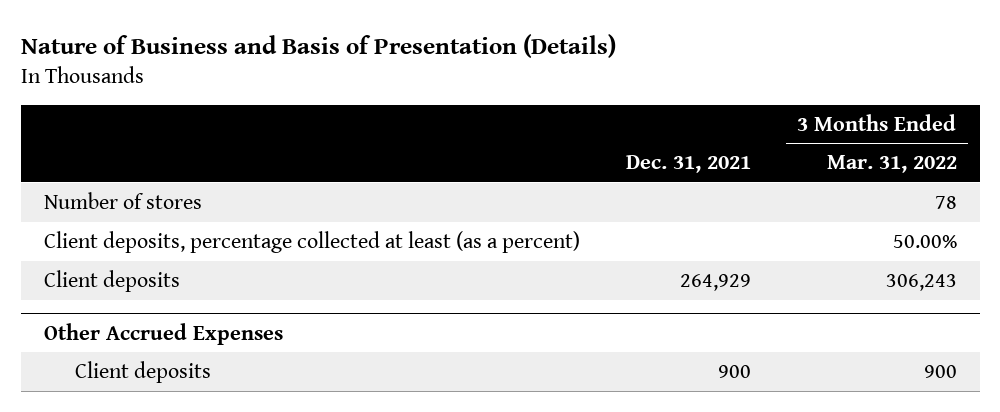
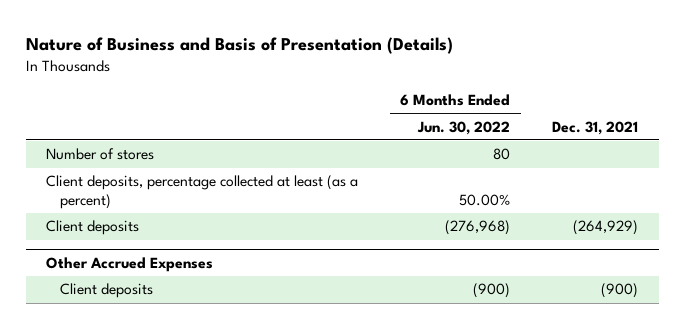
- | Dec. 31, 2021 | 3 Months Ended Mar. 31, 2022
+ | 6 Months Ended Jun. 30, 2022 | Dec. 31, 2021
- Client deposits | 264,929 | 306,243
+ Client deposits | (276,968) | (264,929)
@ Other Accrued Expenses
- Client deposits | 900 | 900
+ Client deposits | (900) | (900)

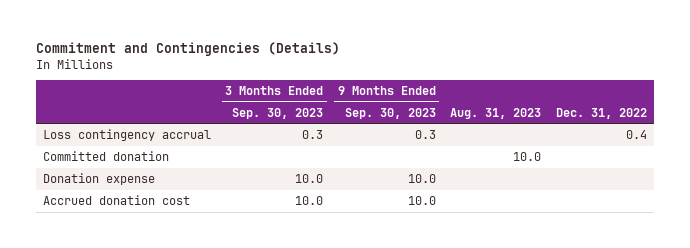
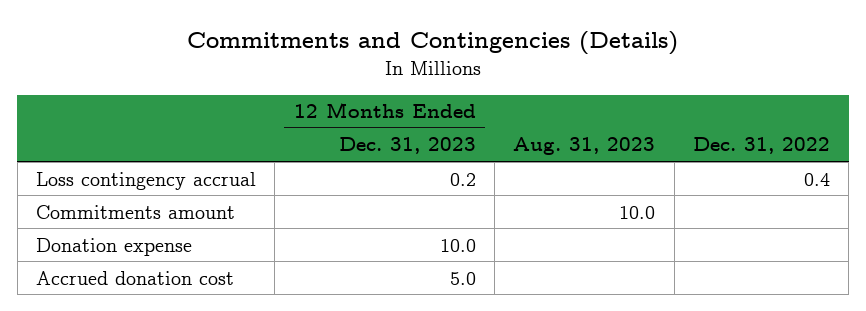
- Commitment and Contingencies (Details)
+ Commitments and Contingencies (Details)
- | 3 Months Ended Sep. 30, 2023 | 9 Months Ended Sep. 30, 2023 | Aug. 31, 2023 | Dec. 31, 2022
+ | 12 Months Ended Dec. 31, 2023 | Aug. 31, 2023 | Dec. 31, 2022
- Committed donation | | | 10.0 |
+ Commitments amount | | 10.0 |

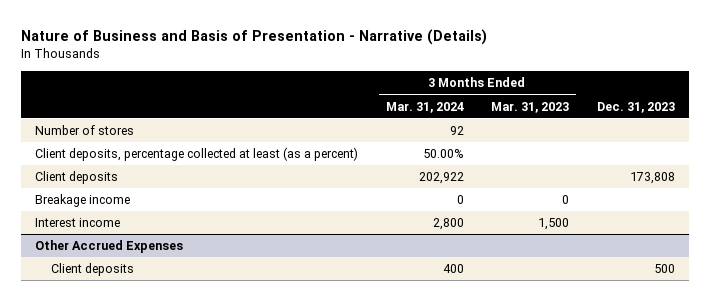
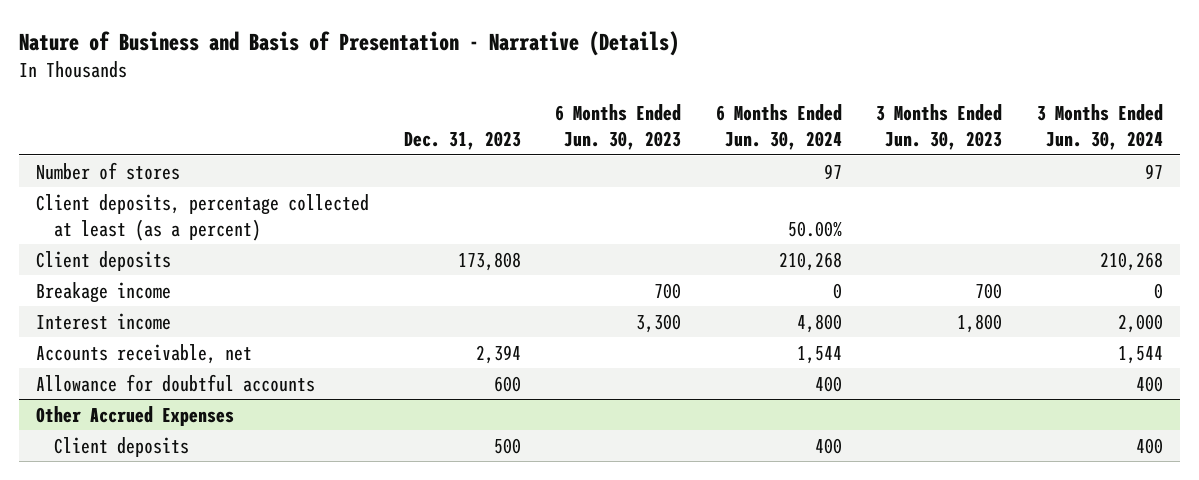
- | 3 Months Ended Mar. 31, 2024 | 3 Months Ended Mar. 31, 2023 | Dec. 31, 2023
+ | Dec. 31, 2023 | 6 Months Ended Jun. 30, 2023 | 6 Months Ended Jun. 30, 2024 | 3 Months Ended Jun. 30, 2023 | 3 Months Ended Jun. 30, 2024
+ Accounts receivable, net | 2,394 | | 1,544 | | 1,544
+ Allowance for doubtful accounts | 600 | | 400 | | 400

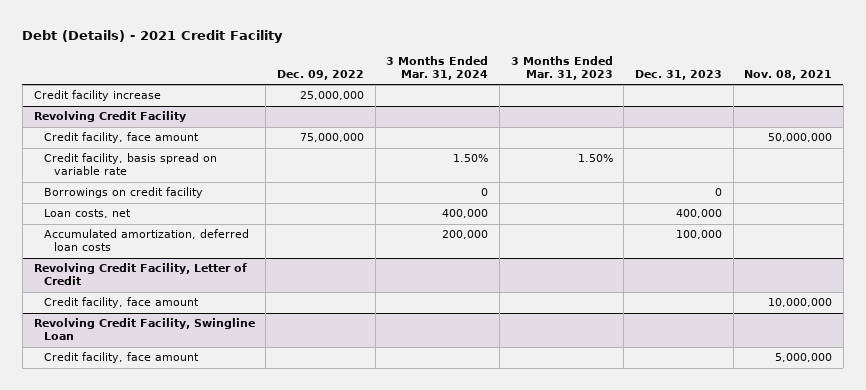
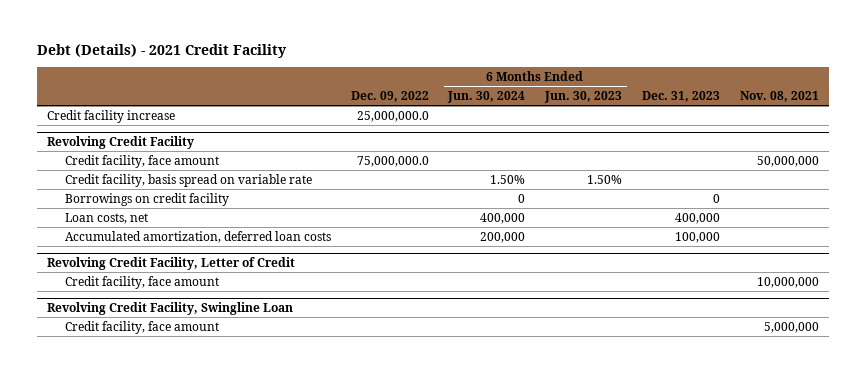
- | Dec. 09, 2022 | 3 Months Ended Mar. 31, 2024 | 3 Months Ended Mar. 31, 2023 | Dec. 31, 2023 | Nov. 08, 2021
+ | Dec. 09, 2022 | 6 Months Ended Jun. 30, 2024 | 6 Months Ended Jun. 30, 2023 | Dec. 31, 2023 | Nov. 08, 2021
- Credit facility increase | 25,000,000 | | | |
+ Credit facility increase | 25,000,000.0 | | | |
@ Revolving Credit Facility
- Credit facility, face amount | 75,000,000 | | | | 50,000,000
+ Credit facility, face amount | 75,000,000.0 | | | | 50,000,000

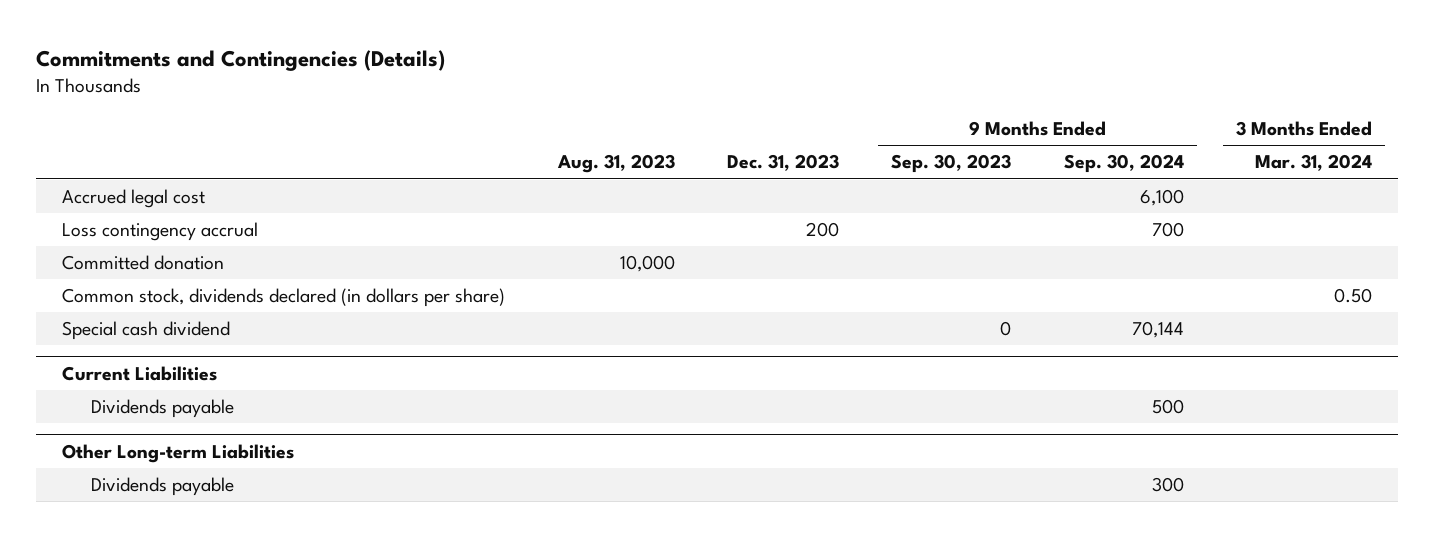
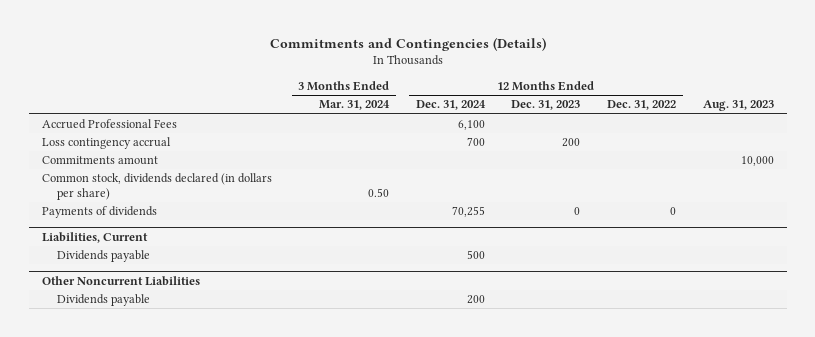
- | Aug. 31, 2023 | Dec. 31, 2023 | 9 Months Ended Sep. 30, 2023 | 9 Months Ended Sep. 30, 2024 | 3 Months Ended Mar. 31, 2024
+ | 3 Months Ended Mar. 31, 2024 | 12 Months Ended Dec. 31, 2024 | 12 Months Ended Dec. 31, 2023 | 12 Months Ended Dec. 31, 2022 | Aug. 31, 2023
- Accrued legal cost | | | | 6,100 |
+ Accrued Professional Fees | | 6,100 | | |
- Committed donation | 10,000 | | | |
+ Commitments amount | | | | | 10,000
- Special cash dividend | | | 0 | 70,144 |
- Current Liabilities
+ Payments of dividends | | 70,255 | 0 | 0 |
+ Liabilities, Current
- Other Long-term Liabilities
+ Other Noncurrent Liabilities

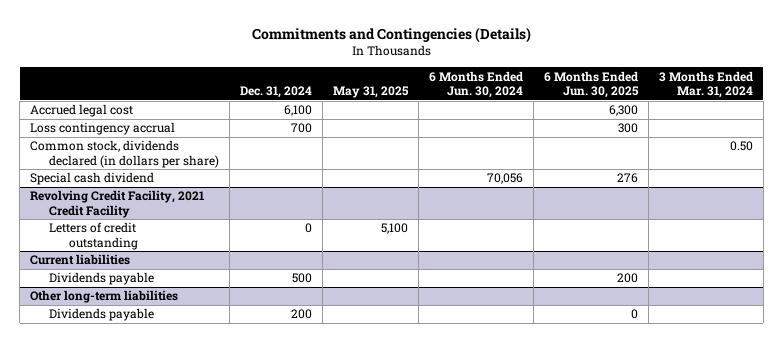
- | 3 Months Ended Mar. 31, 2024 | 12 Months Ended Dec. 31, 2024 | 12 Months Ended Dec. 31, 2023 | 12 Months Ended Dec. 31, 2022 | Aug. 31, 2023
+ | Dec. 31, 2024 | May 31, 2025 | 6 Months Ended Jun. 30, 2024 | 6 Months Ended Jun. 30, 2025 | 3 Months Ended Mar. 31, 2024
- Accrued Professional Fees | | 6,100 | | |
+ Accrued legal cost | 6,100 | | | 6,300 |
- Commitments amount | | | | | 10,000
- Payments of dividends | | 70,255 | 0 | 0 |
- Liabilities, Current
+ Special cash dividend | | | 70,056 | 276 |
+ Revolving Credit Facility, 2021 Credit Facility
+ Letters of credit outstanding | 0 | 5,100 | | |
+ Current liabilities
- Other Noncurrent Liabilities
+ Other long-term liabilities

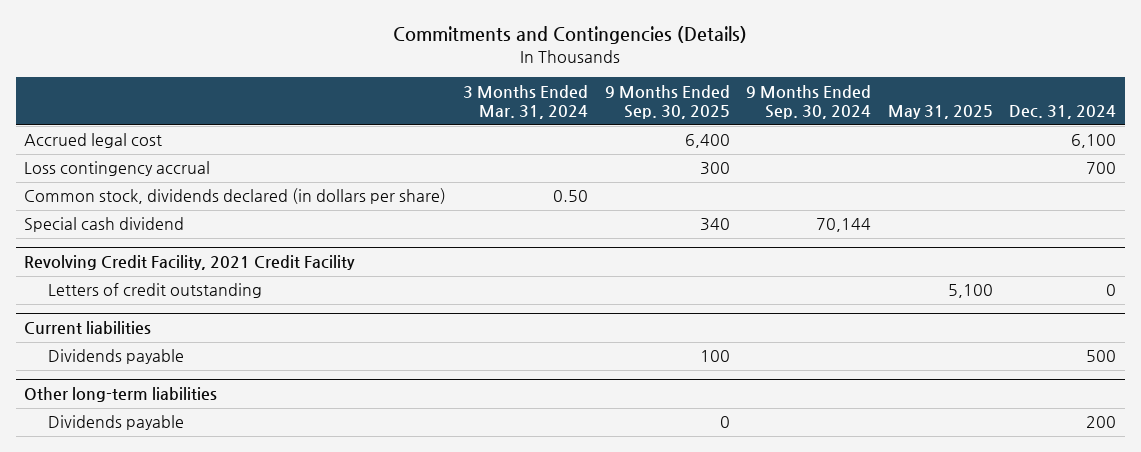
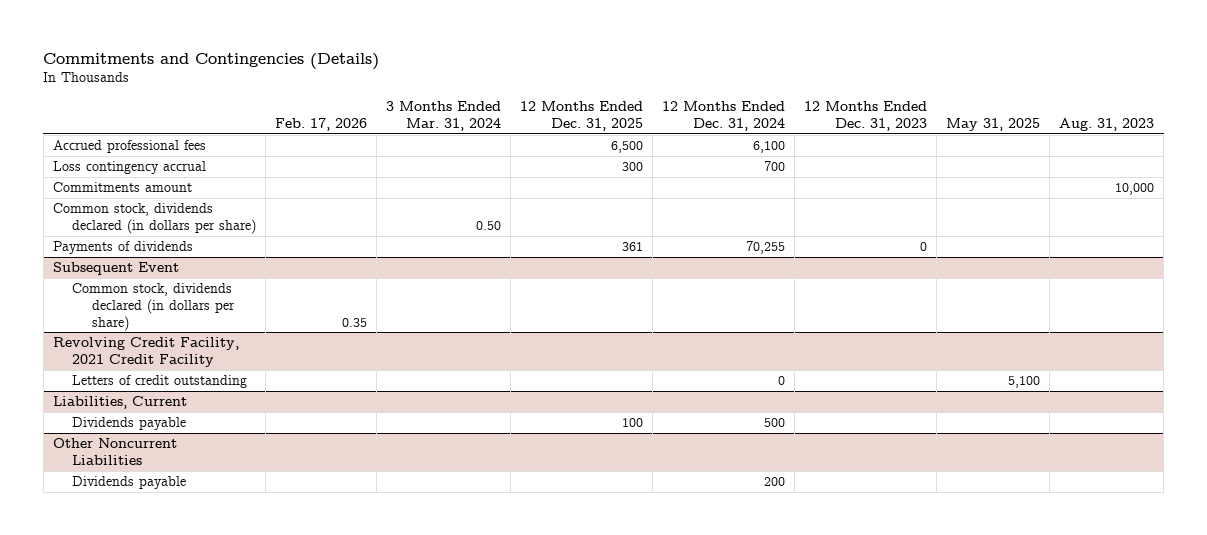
- | 3 Months Ended Mar. 31, 2024 | 9 Months Ended Sep. 30, 2025 | 9 Months Ended Sep. 30, 2024 | May 31, 2025 | Dec. 31, 2024
+ | Feb. 17, 2026 | 3 Months Ended Mar. 31, 2024 | 12 Months Ended Dec. 31, 2025 | 12 Months Ended Dec. 31, 2024 | 12 Months Ended Dec. 31, 2023 | May 31, 2025 | Aug. 31, 2023
- Accrued legal cost | | 6,400 | | | 6,100
+ Accrued professional fees | | | 6,500 | 6,100 | | |
+ Commitments amount | | | | | | | 10,000
- Special cash dividend | | 340 | 70,144 | |
+ Payments of dividends | | | 361 | 70,255 | 0 | |
+ Subsequent Event
+ Common stock, dividends declared (in dollars per share) | 0.35 | | | | | |
- Current liabilities
+ Liabilities, Current
- Other long-term liabilities
+ Other Noncurrent Liabilities

